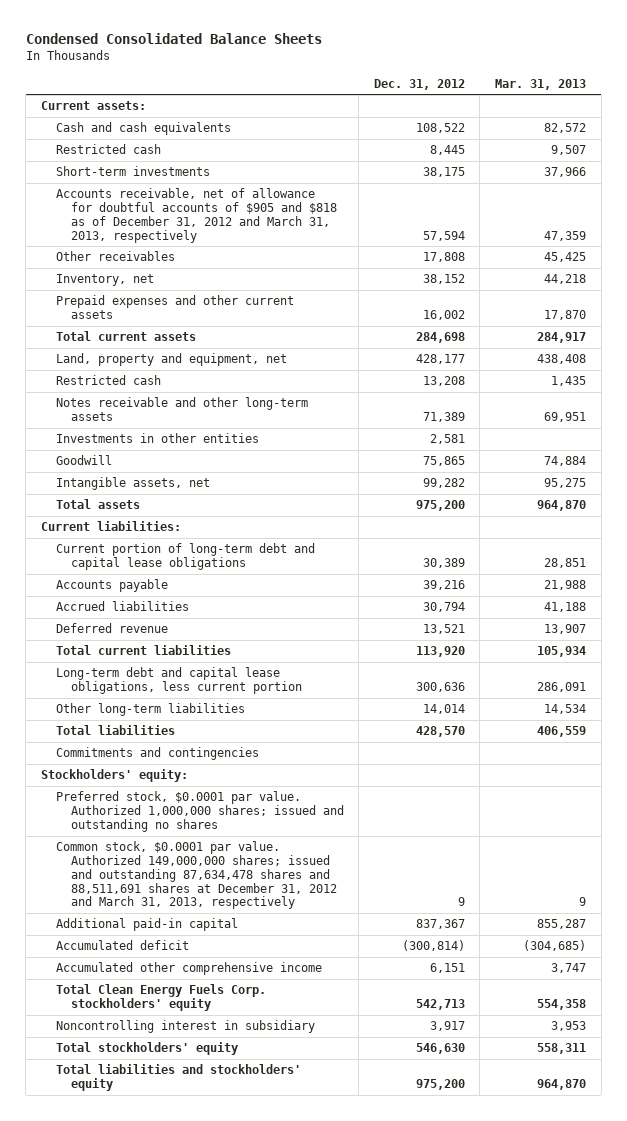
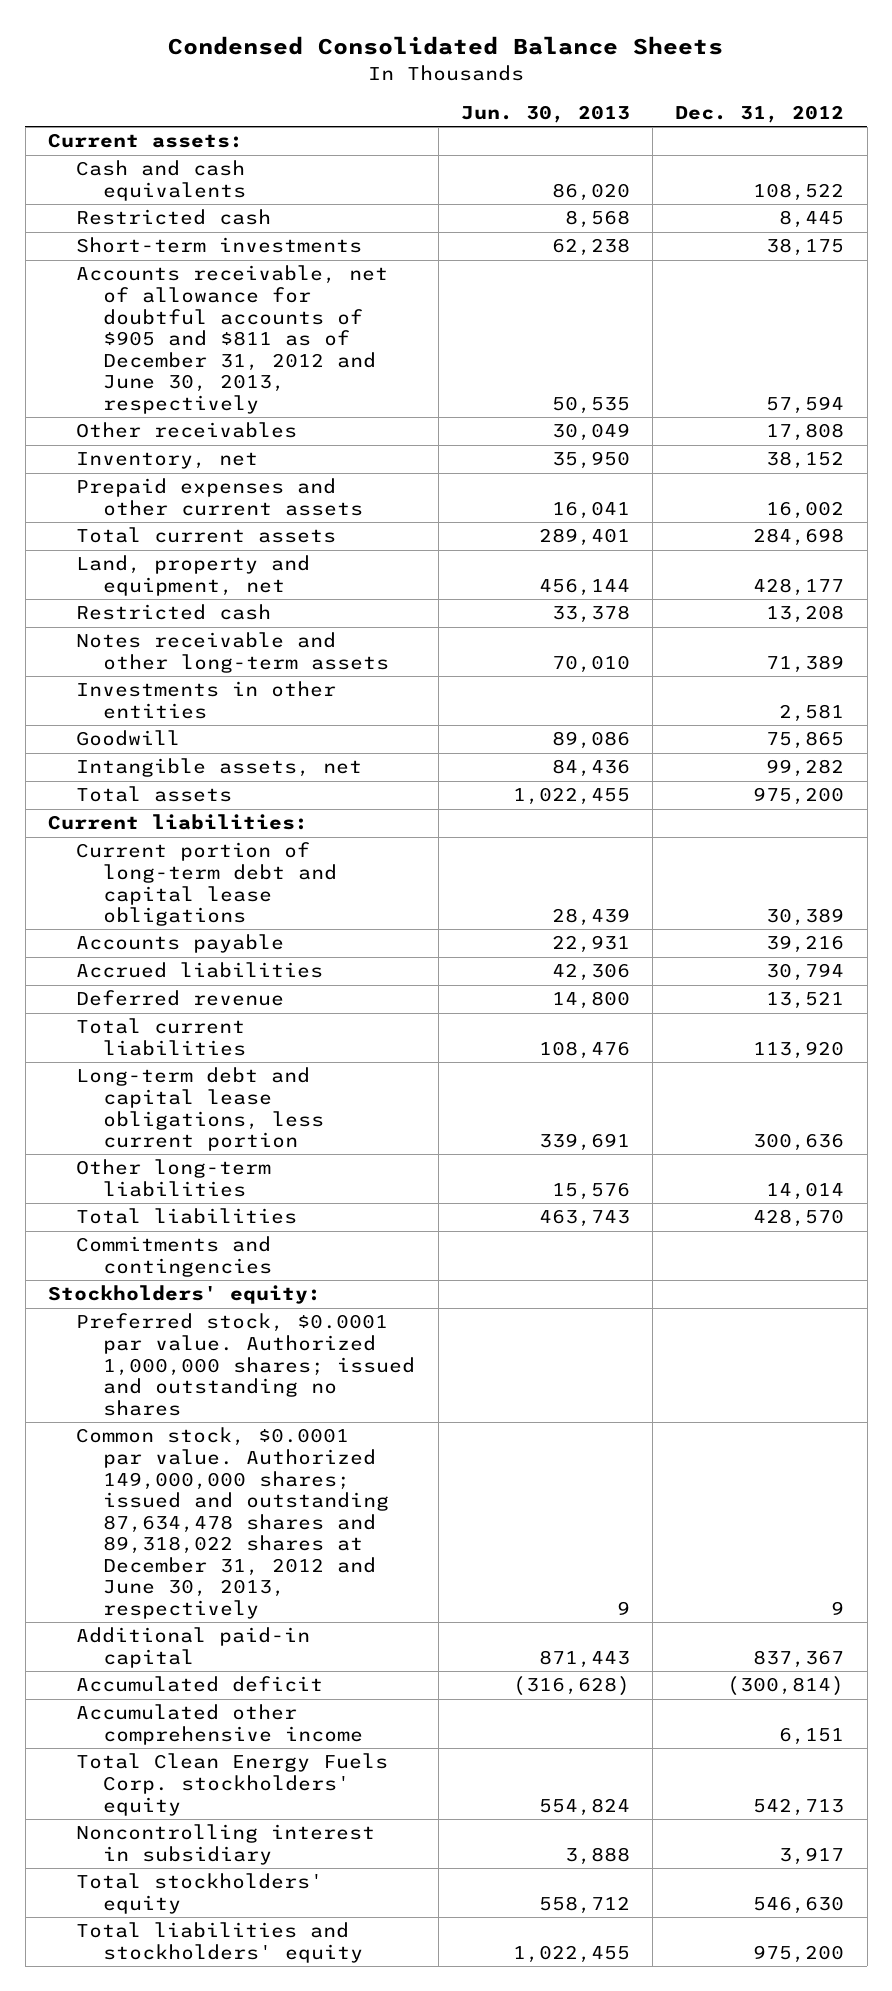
- | Dec. 31, 2012 | Mar. 31, 2013
+ | Jun. 30, 2013 | Dec. 31, 2012
- Accounts receivable, net of allowance for doubtful accounts of $905 and $818 as of December 31, 2012 and March 31, 2013, respectively | 57,594 | 47,359
+ Accounts receivable, net of allowance for doubtful accounts of $905 and $811 as of December 31, 2012 and June 30, 2013, respectively | 50,535 | 57,594
- Common stock, $0.0001 par value. Authorized 149,000,000 shares; issued and outstanding 87,634,478 shares and 88,511,691 shares at December 31, 2012 and March 31, 2013, respectively | 9 | 9
+ Common stock, $0.0001 par value. Authorized 149,000,000 shares; issued and outstanding 87,634,478 shares and 89,318,022 shares at December 31, 2012 and June 30, 2013, respectively | 9 | 9

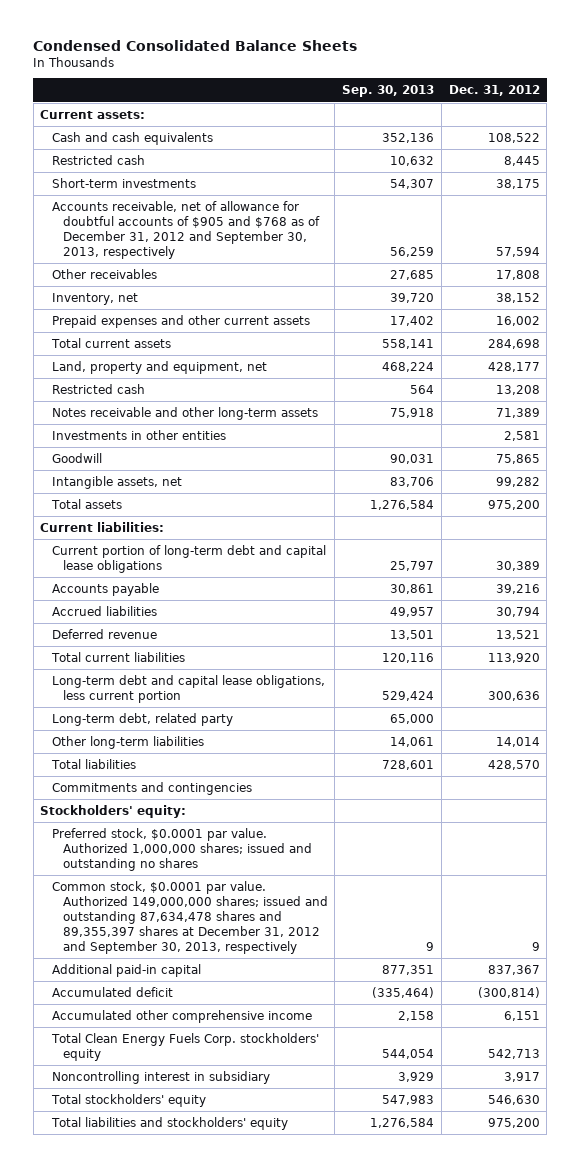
- | Jun. 30, 2013 | Dec. 31, 2012
+ | Sep. 30, 2013 | Dec. 31, 2012
- Accounts receivable, net of allowance for doubtful accounts of $905 and $811 as of December 31, 2012 and June 30, 2013, respectively | 50,535 | 57,594
+ Accounts receivable, net of allowance for doubtful accounts of $905 and $768 as of December 31, 2012 and September 30, 2013, respectively | 56,259 | 57,594
+ Long-term debt, related party | 65,000 |
- Common stock, $0.0001 par value. Authorized 149,000,000 shares; issued and outstanding 87,634,478 shares and 89,318,022 shares at December 31, 2012 and June 30, 2013, respectively | 9 | 9
+ Common stock, $0.0001 par value. Authorized 149,000,000 shares; issued and outstanding 87,634,478 shares and 89,355,397 shares at December 31, 2012 and September 30, 2013, respectively | 9 | 9

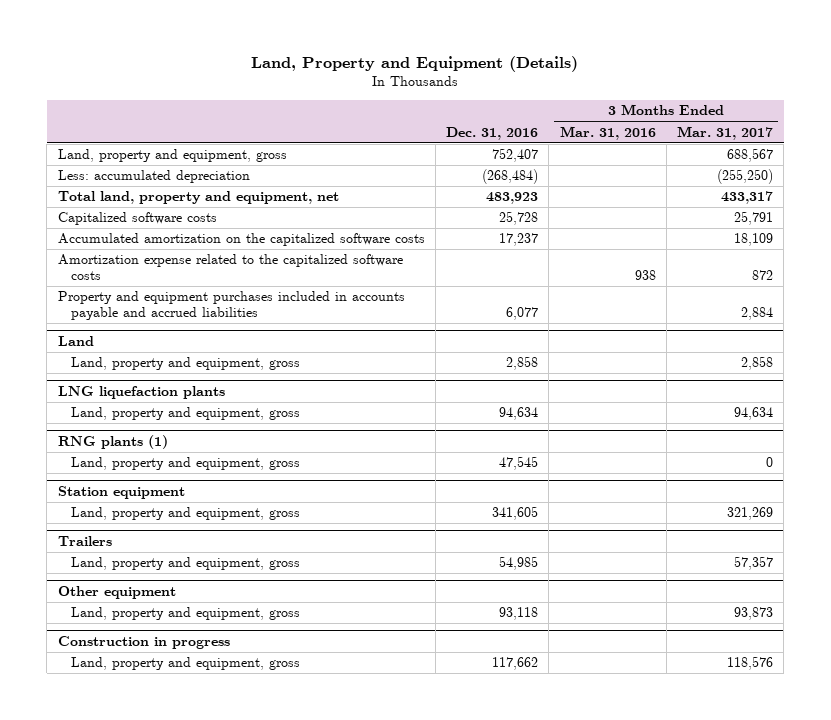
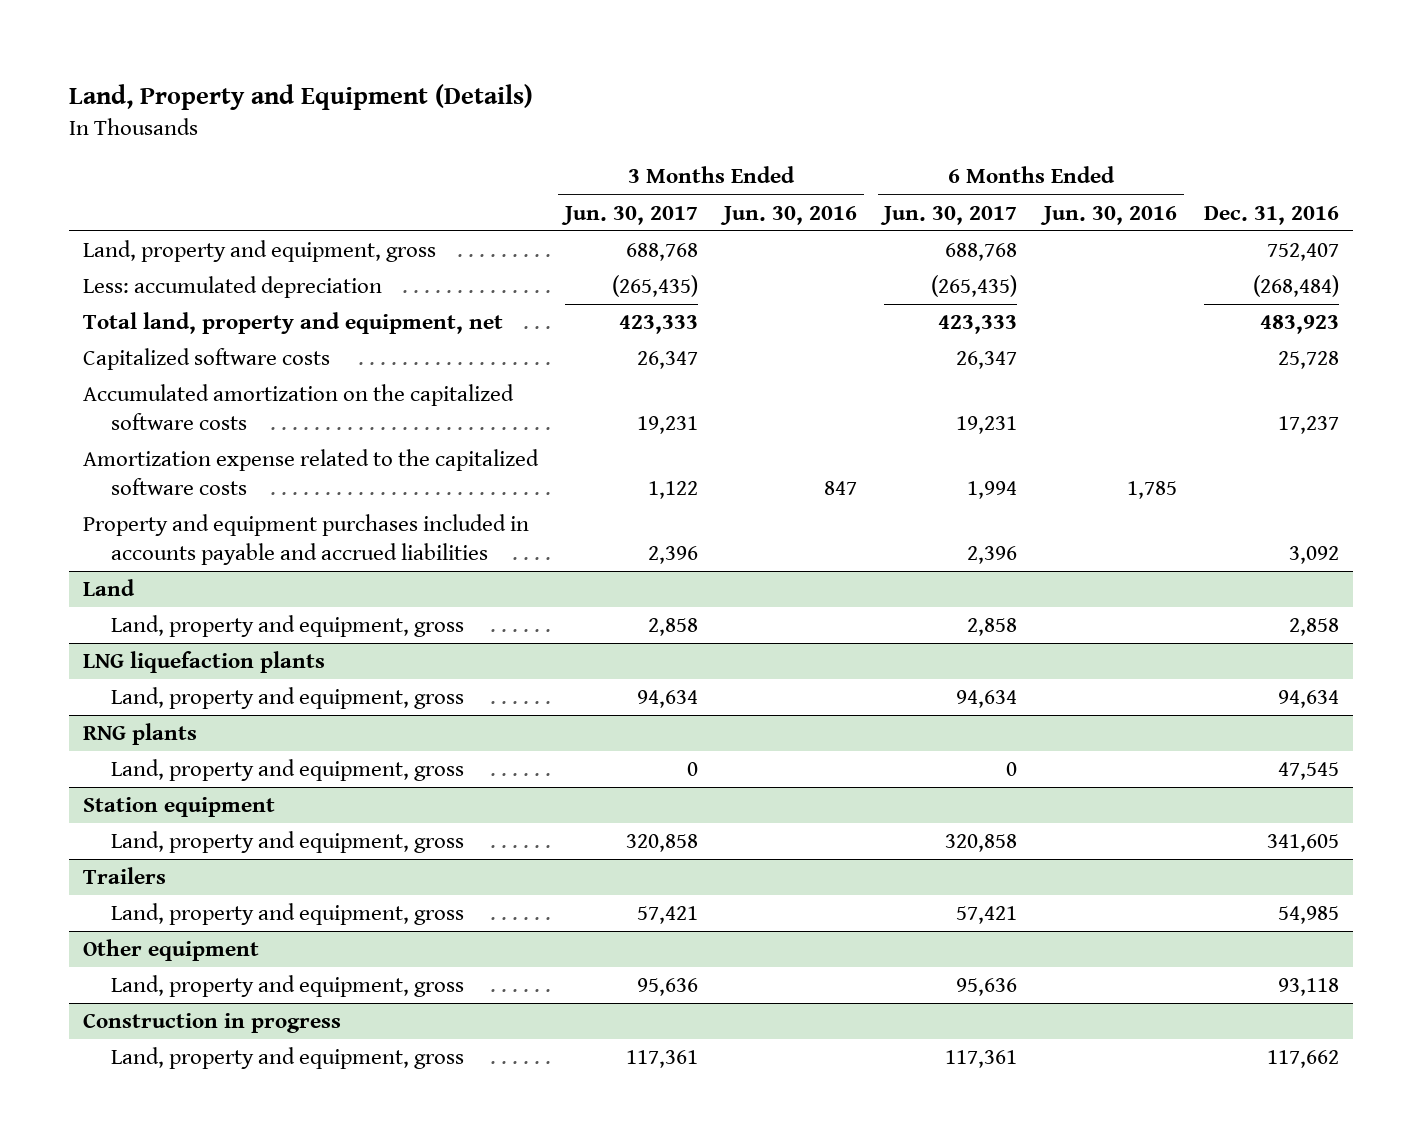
- | Dec. 31, 2016 | 3 Months Ended Mar. 31, 2016 | 3 Months Ended Mar. 31, 2017
+ | 3 Months Ended Jun. 30, 2017 | 3 Months Ended Jun. 30, 2016 | 6 Months Ended Jun. 30, 2017 | 6 Months Ended Jun. 30, 2016 | Dec. 31, 2016
- Property and equipment purchases included in accounts payable and accrued liabilities | 6,077 | | 2,884
+ Property and equipment purchases included in accounts payable and accrued liabilities | 2,396 | | 2,396 | | 3,092
- RNG plants (1)
+ RNG plants

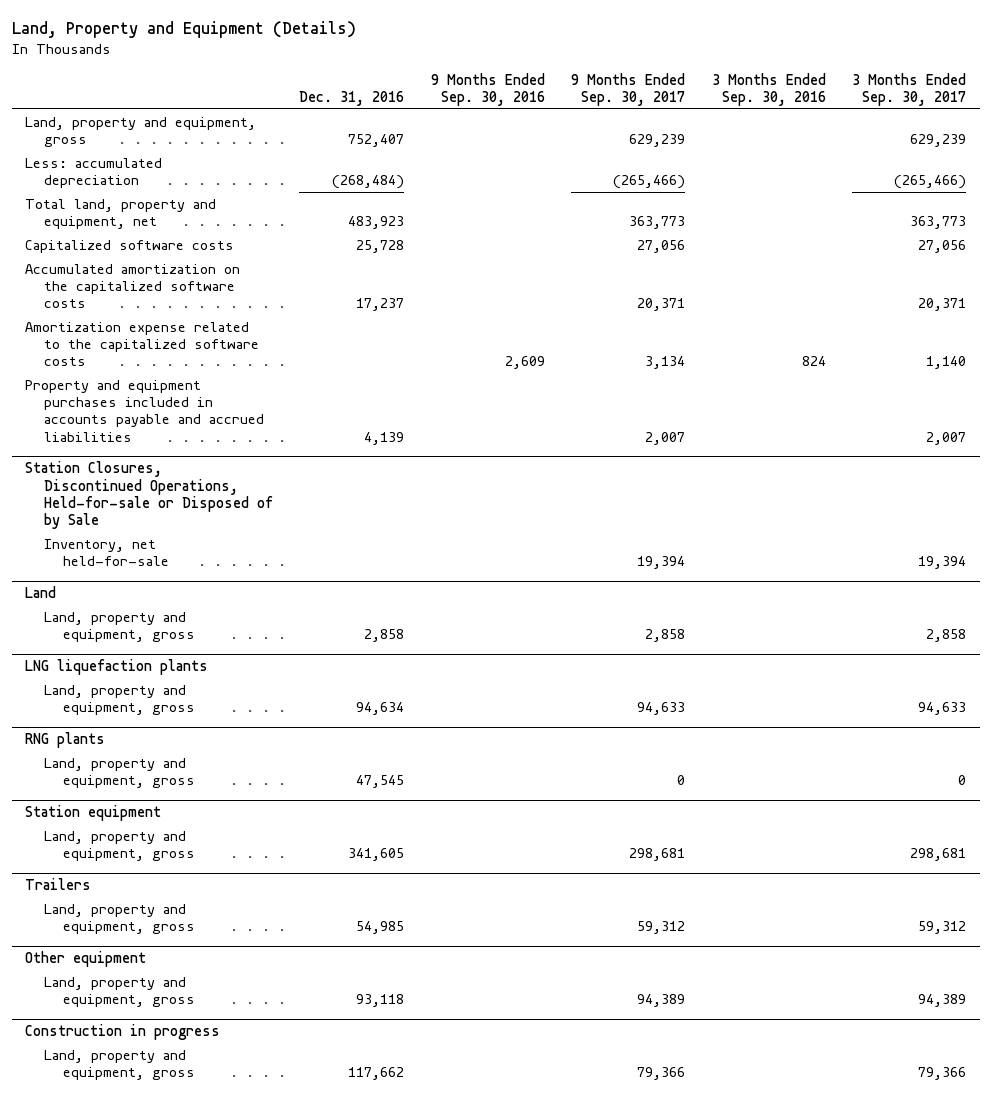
- | 3 Months Ended Jun. 30, 2017 | 3 Months Ended Jun. 30, 2016 | 6 Months Ended Jun. 30, 2017 | 6 Months Ended Jun. 30, 2016 | Dec. 31, 2016
+ | Dec. 31, 2016 | 9 Months Ended Sep. 30, 2016 | 9 Months Ended Sep. 30, 2017 | 3 Months Ended Sep. 30, 2016 | 3 Months Ended Sep. 30, 2017
- Property and equipment purchases included in accounts payable and accrued liabilities | 2,396 | | 2,396 | | 3,092
+ Property and equipment purchases included in accounts payable and accrued liabilities | 4,139 | | 2,007 | | 2,007
+ Station Closures, Discontinued Operations, Held-for-sale or Disposed of by Sale
+ Inventory, net held-for-sale | | | 19,394 | | 19,394

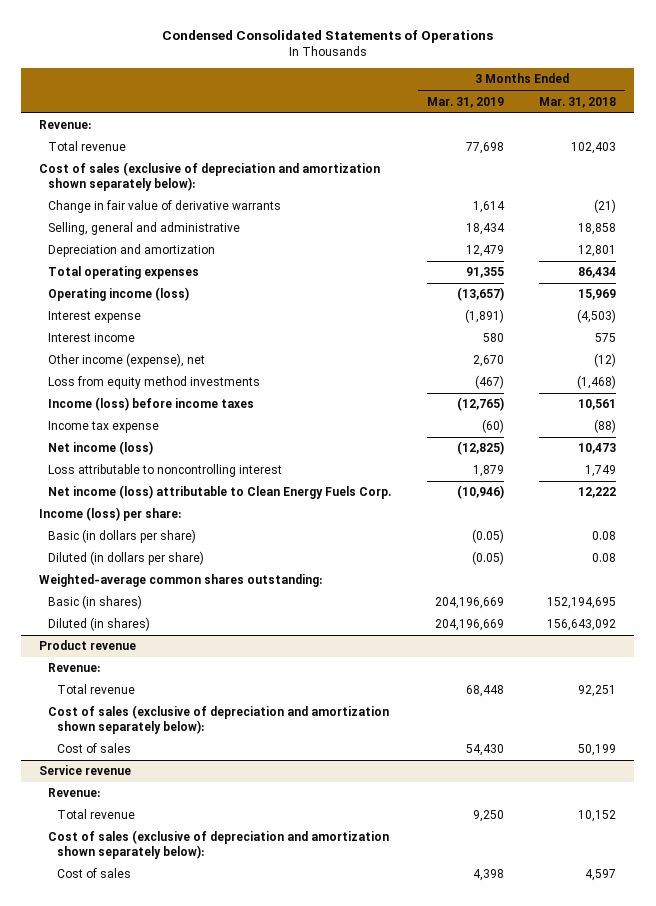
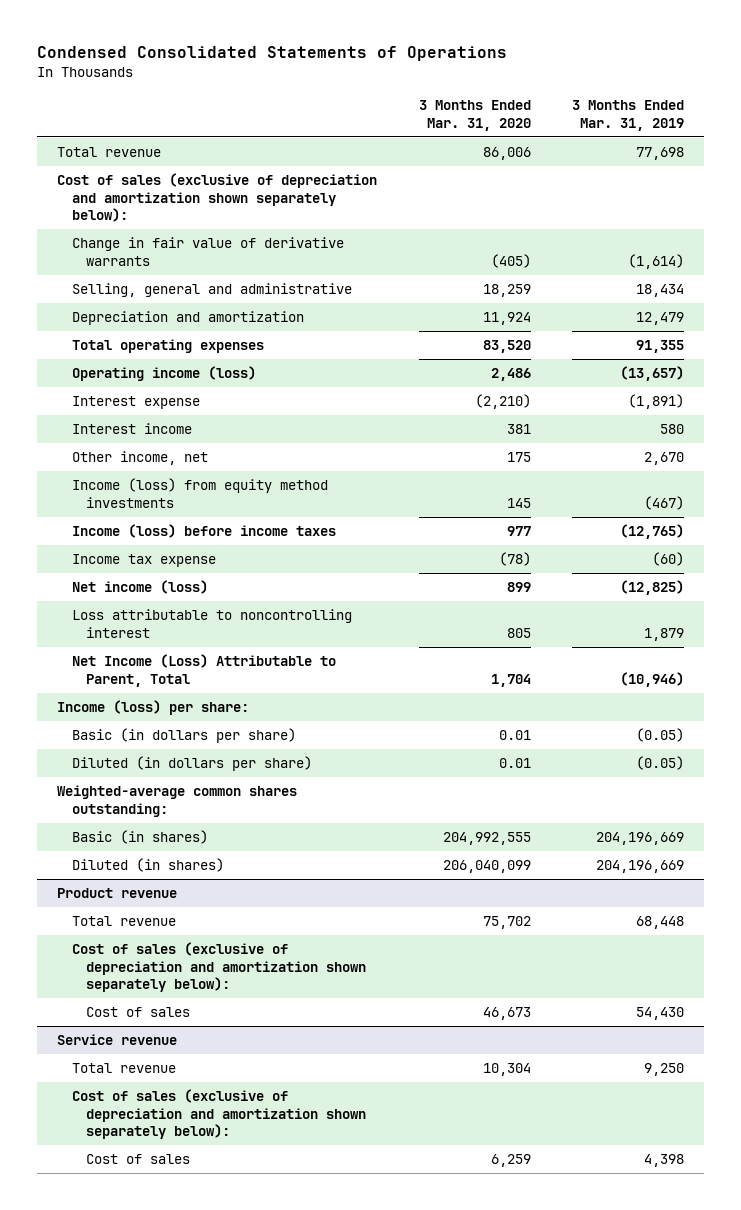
- | 3 Months Ended Mar. 31, 2019 | 3 Months Ended Mar. 31, 2018
+ | 3 Months Ended Mar. 31, 2020 | 3 Months Ended Mar. 31, 2019
- Revenue:
- Change in fair value of derivative warrants | 1,614 | (21)
+ Change in fair value of derivative warrants | (405) | (1,614)
- Other income (expense), net | 2,670 | (12)
- Loss from equity method investments | (467) | (1,468)
+ Other income, net | 175 | 2,670
+ Income (loss) from equity method investments | 145 | (467)
- Net income (loss) attributable to Clean Energy Fuels Corp. | (10,946) | 12,222
+ Net Income (Loss) Attributable to Parent, Total | 1,704 | (10,946)
@ Product revenue
- Revenue:
@ Service revenue
- Revenue:

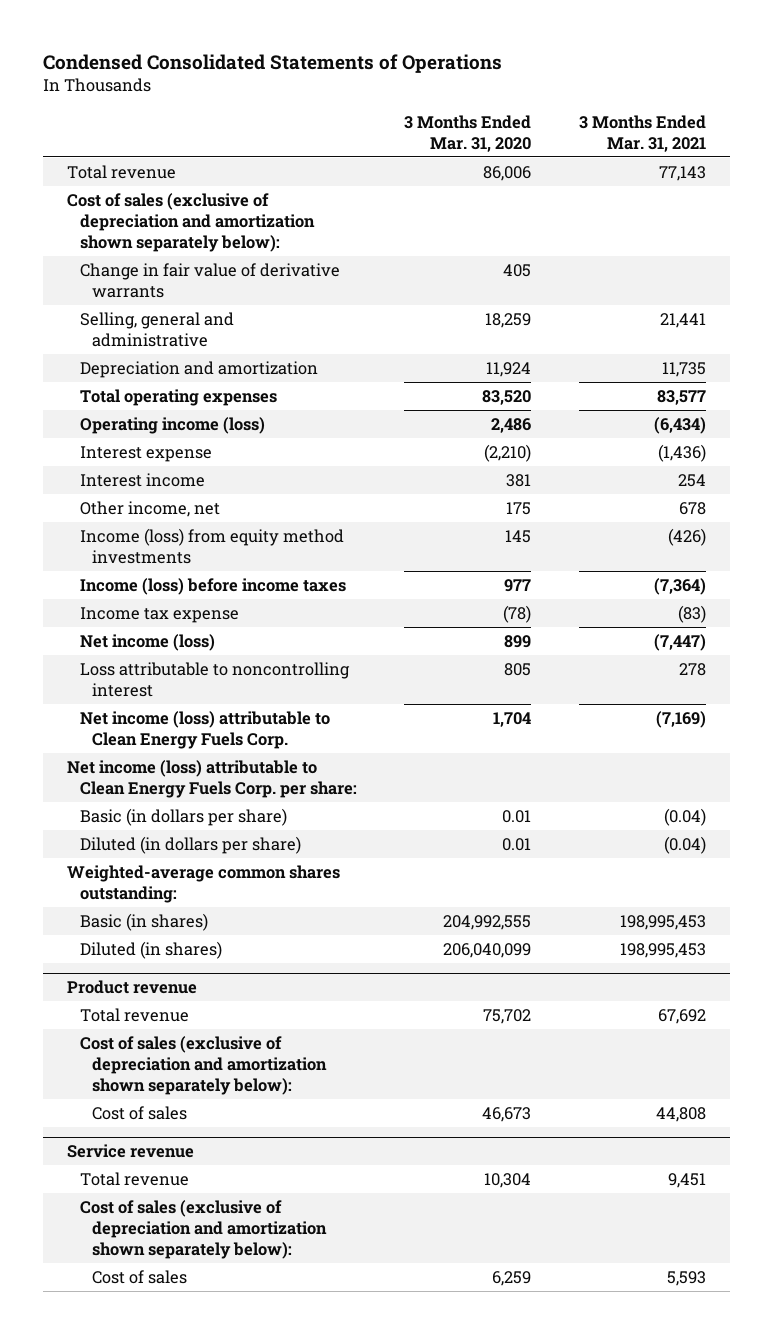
- | 3 Months Ended Mar. 31, 2020 | 3 Months Ended Mar. 31, 2019
+ | 3 Months Ended Mar. 31, 2020 | 3 Months Ended Mar. 31, 2021
- Change in fair value of derivative warrants | (405) | (1,614)
+ Change in fair value of derivative warrants | 405 |
- Net Income (Loss) Attributable to Parent, Total | 1,704 | (10,946)
- Income (loss) per share:
+ Net income (loss) attributable to Clean Energy Fuels Corp. | 1,704 | (7,169)
+ Net income (loss) attributable to Clean Energy Fuels Corp. per share:

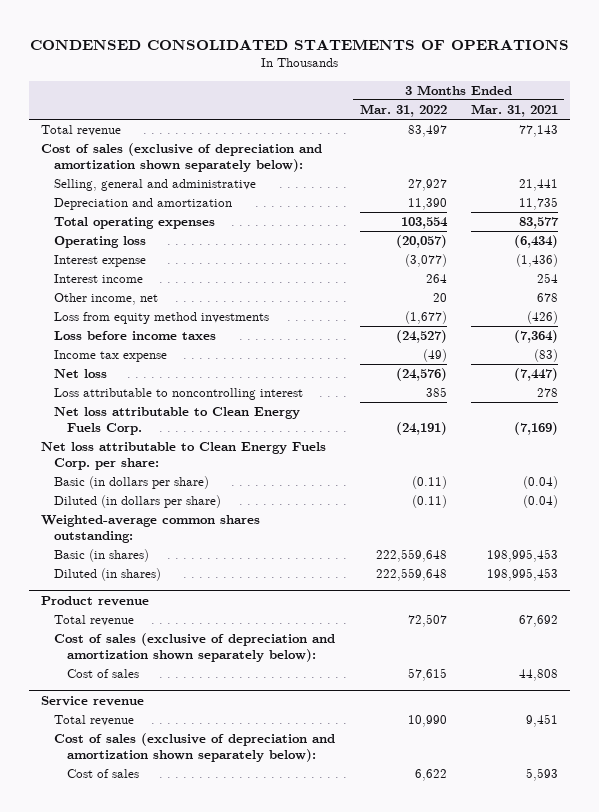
- Condensed Consolidated Statements of Operations
+ CONDENSED CONSOLIDATED STATEMENTS OF OPERATIONS
- | 3 Months Ended Mar. 31, 2020 | 3 Months Ended Mar. 31, 2021
+ | 3 Months Ended Mar. 31, 2022 | 3 Months Ended Mar. 31, 2021
- Change in fair value of derivative warrants | 405 |
- Operating income (loss) | 2,486 | (6,434)
+ Operating loss | (20,057) | (6,434)
- Income (loss) from equity method investments | 145 | (426)
- Income (loss) before income taxes | 977 | (7,364)
+ Loss from equity method investments | (1,677) | (426)
+ Loss before income taxes | (24,527) | (7,364)
- Net income (loss) | 899 | (7,447)
+ Net loss | (24,576) | (7,447)
- Net income (loss) attributable to Clean Energy Fuels Corp. | 1,704 | (7,169)
- Net income (loss) attributable to Clean Energy Fuels Corp. per share:
+ Net loss attributable to Clean Energy Fuels Corp. | (24,191) | (7,169)
+ Net loss attributable to Clean Energy Fuels Corp. per share:

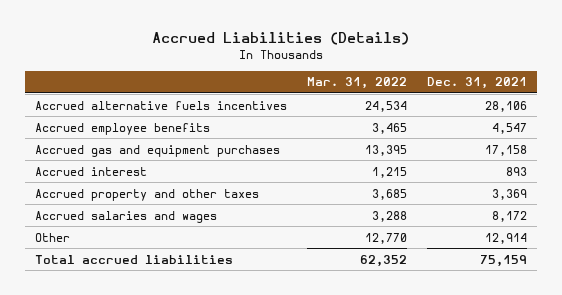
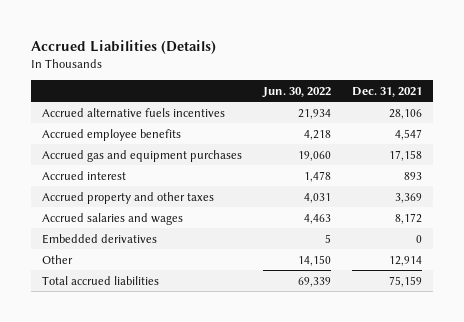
- | Mar. 31, 2022 | Dec. 31, 2021
+ | Jun. 30, 2022 | Dec. 31, 2021
+ Embedded derivatives | 5 | 0

